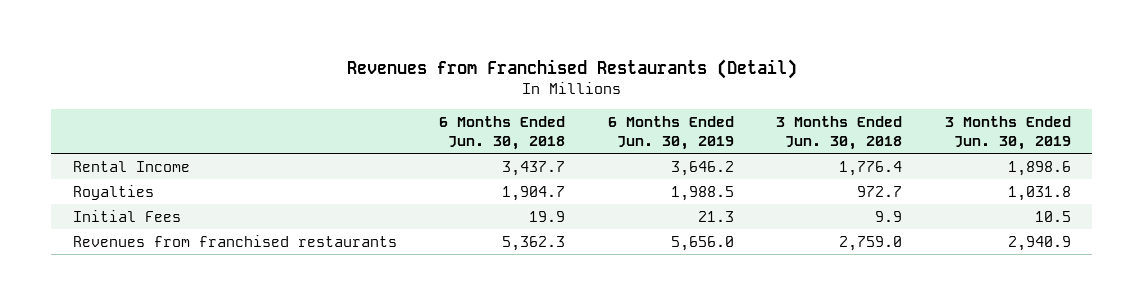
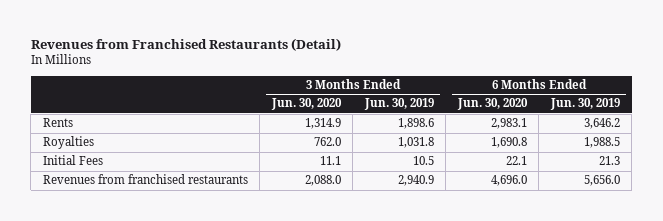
- | 6 Months Ended Jun. 30, 2018 | 6 Months Ended Jun. 30, 2019 | 3 Months Ended Jun. 30, 2018 | 3 Months Ended Jun. 30, 2019
+ | 3 Months Ended Jun. 30, 2020 | 3 Months Ended Jun. 30, 2019 | 6 Months Ended Jun. 30, 2020 | 6 Months Ended Jun. 30, 2019
- Rental Income | 3,437.7 | 3,646.2 | 1,776.4 | 1,898.6
+ Rents | 1,314.9 | 1,898.6 | 2,983.1 | 3,646.2

